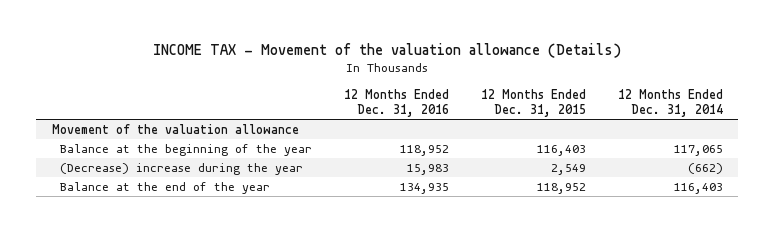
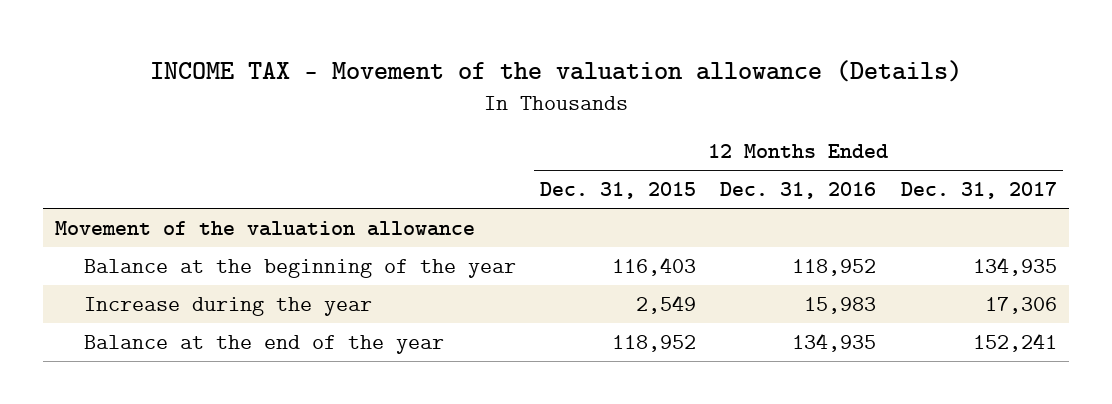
- | 12 Months Ended Dec. 31, 2016 | 12 Months Ended Dec. 31, 2015 | 12 Months Ended Dec. 31, 2014
+ | 12 Months Ended Dec. 31, 2015 | 12 Months Ended Dec. 31, 2016 | 12 Months Ended Dec. 31, 2017
- (Decrease) increase during the year | 15,983 | 2,549 | (662)
+ Increase during the year | 2,549 | 15,983 | 17,306

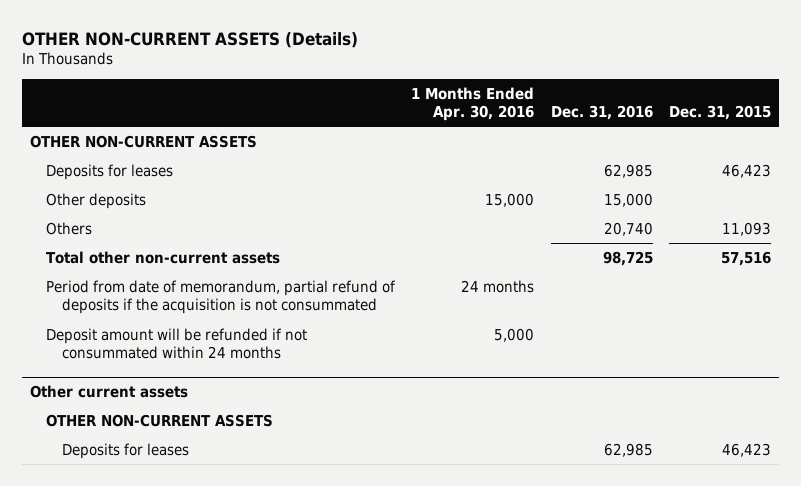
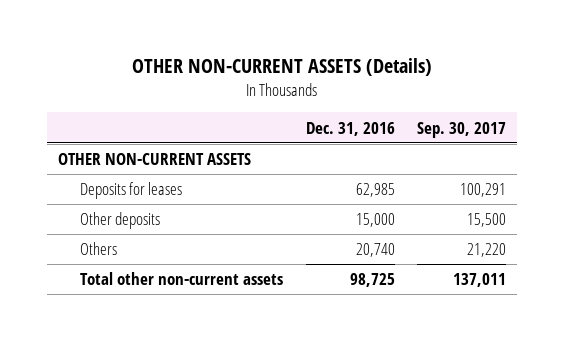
- | 1 Months Ended Apr. 30, 2016 | Dec. 31, 2016 | Dec. 31, 2015
+ | Dec. 31, 2016 | Sep. 30, 2017
- Period from date of memorandum, partial refund of deposits if the acquisition is not consummated | 24 months | |
- Deposit amount will be refunded if not consummated within 24 months | 5,000 | |
- Other current assets
- OTHER NON-CURRENT ASSETS
- Deposits for leases | | 62,985 | 46,423

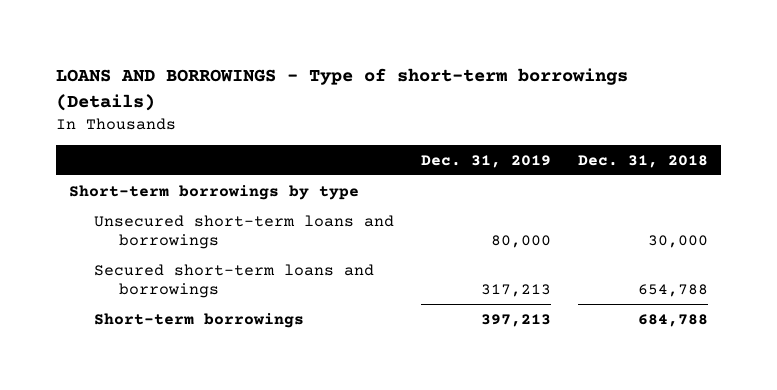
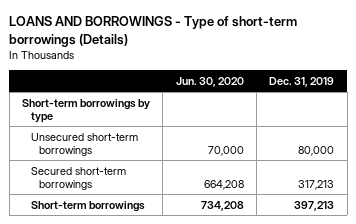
- | Dec. 31, 2019 | Dec. 31, 2018
+ | Jun. 30, 2020 | Dec. 31, 2019
- Unsecured short-term loans and borrowings | 80,000 | 30,000
- Secured short-term loans and borrowings | 317,213 | 654,788
+ Unsecured short-term borrowings | 70,000 | 80,000
+ Secured short-term borrowings | 664,208 | 317,213

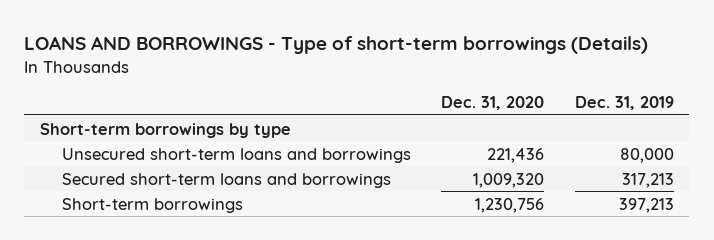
- | Jun. 30, 2020 | Dec. 31, 2019
+ | Dec. 31, 2020 | Dec. 31, 2019
- Unsecured short-term borrowings | 70,000 | 80,000
- Secured short-term borrowings | 664,208 | 317,213
+ Unsecured short-term loans and borrowings | 221,436 | 80,000
+ Secured short-term loans and borrowings | 1,009,320 | 317,213

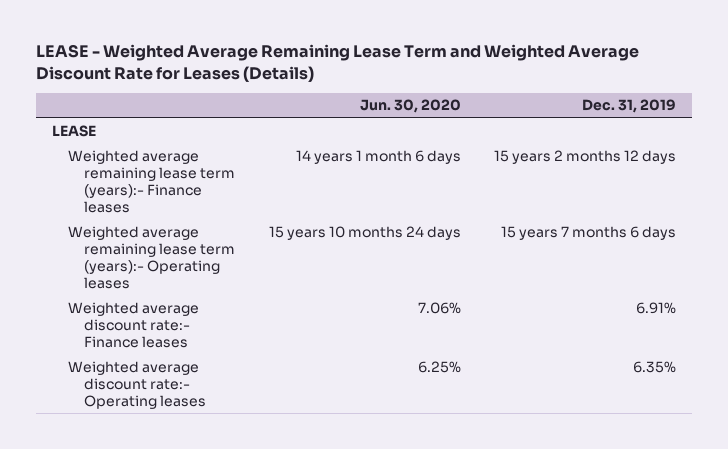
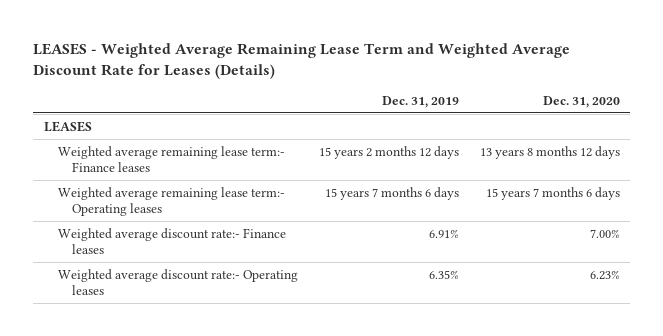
- LEASE - Weighted Average Remaining Lease Term and Weighted Average Discount Rate for Leases (Details)
+ LEASES - Weighted Average Remaining Lease Term and Weighted Average Discount Rate for Leases (Details)
- | Jun. 30, 2020 | Dec. 31, 2019
+ | Dec. 31, 2019 | Dec. 31, 2020
- LEASE
- Weighted average remaining lease term (years):- Finance leases | 14 years 1 month 6 days | 15 years 2 months 12 days
- Weighted average remaining lease term (years):- Operating leases | 15 years 10 months 24 days | 15 years 7 months 6 days
+ LEASES
+ Weighted average remaining lease term:- Finance leases | 15 years 2 months 12 days | 13 years 8 months 12 days
+ Weighted average remaining lease term:- Operating leases | 15 years 7 months 6 days | 15 years 7 months 6 days

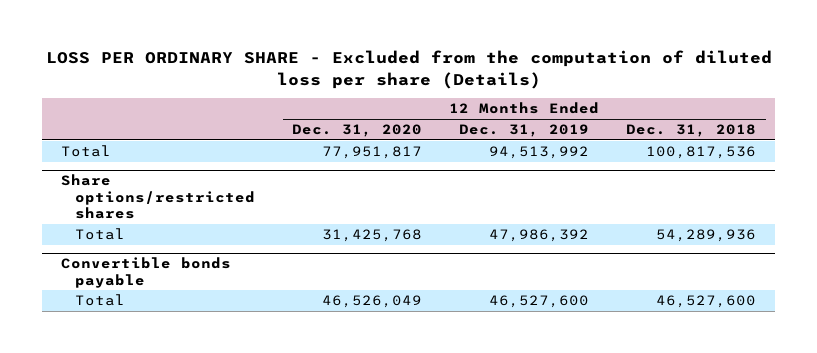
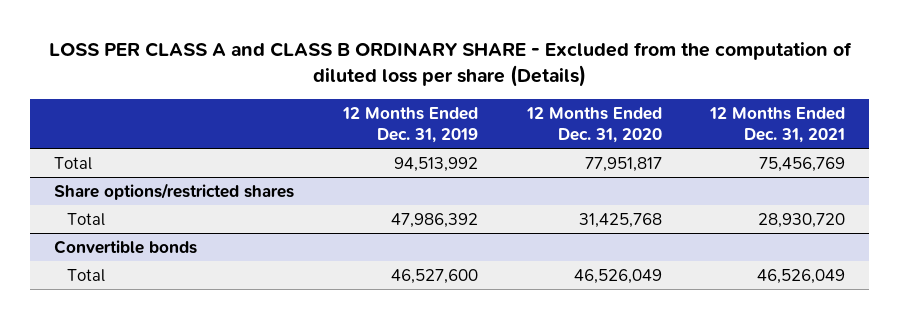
- LOSS PER ORDINARY SHARE - Excluded from the computation of diluted loss per share (Details)
+ LOSS PER CLASS A and CLASS B ORDINARY SHARE - Excluded from the computation of diluted loss per share (Details)
- | 12 Months Ended Dec. 31, 2020 | 12 Months Ended Dec. 31, 2019 | 12 Months Ended Dec. 31, 2018
+ | 12 Months Ended Dec. 31, 2019 | 12 Months Ended Dec. 31, 2020 | 12 Months Ended Dec. 31, 2021
- Convertible bonds payable
+ Convertible bonds

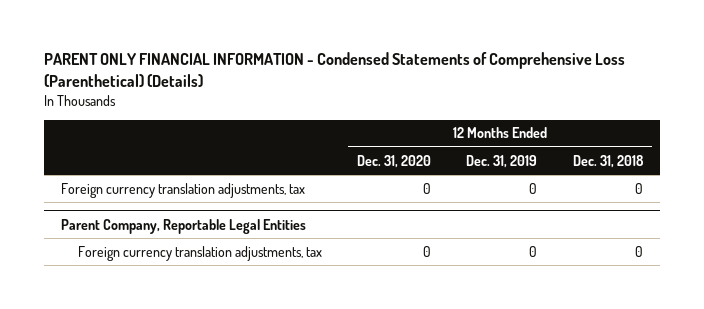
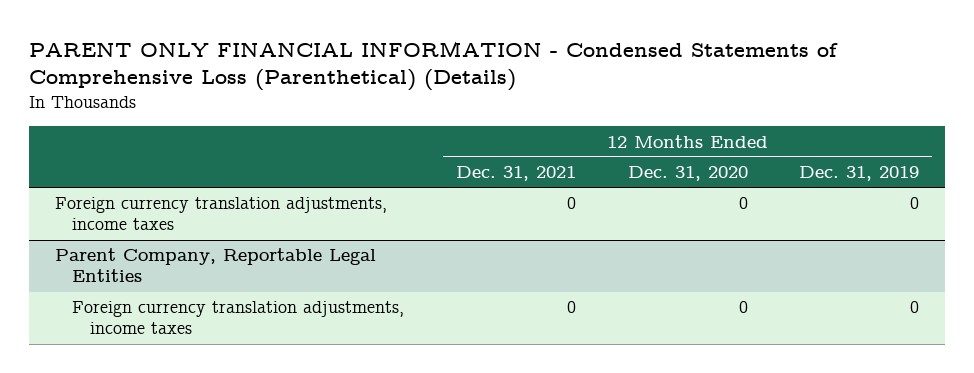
- | 12 Months Ended Dec. 31, 2020 | 12 Months Ended Dec. 31, 2019 | 12 Months Ended Dec. 31, 2018
+ | 12 Months Ended Dec. 31, 2021 | 12 Months Ended Dec. 31, 2020 | 12 Months Ended Dec. 31, 2019
- Foreign currency translation adjustments, tax | 0 | 0 | 0
+ Foreign currency translation adjustments, income taxes | 0 | 0 | 0
@ Parent Company, Reportable Legal Entities
- Foreign currency translation adjustments, tax | 0 | 0 | 0
+ Foreign currency translation adjustments, income taxes | 0 | 0 | 0

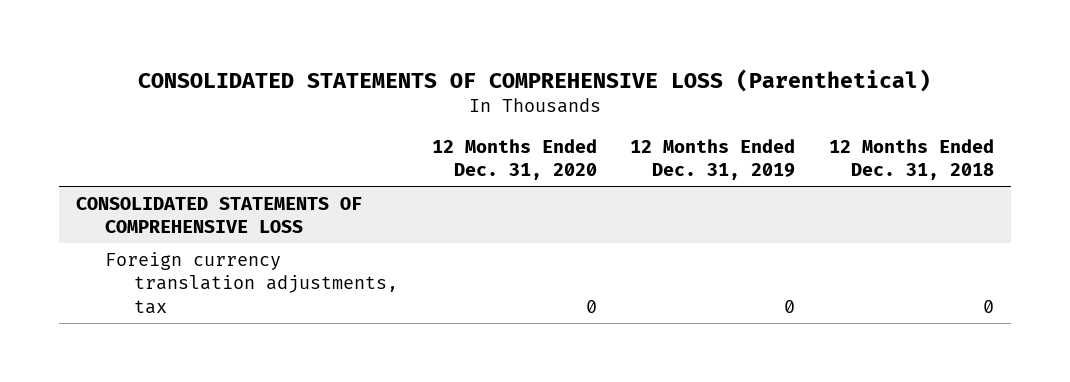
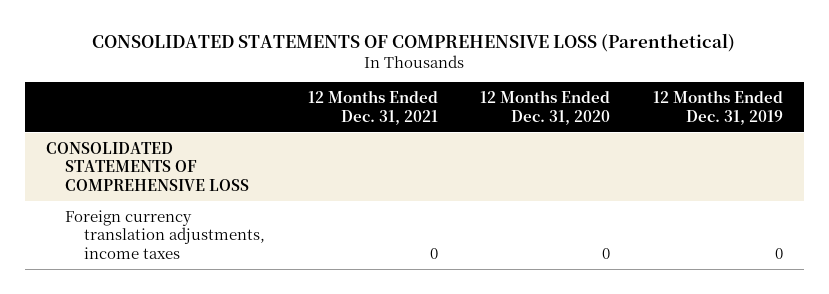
- | 12 Months Ended Dec. 31, 2020 | 12 Months Ended Dec. 31, 2019 | 12 Months Ended Dec. 31, 2018
+ | 12 Months Ended Dec. 31, 2021 | 12 Months Ended Dec. 31, 2020 | 12 Months Ended Dec. 31, 2019
- Foreign currency translation adjustments, tax | 0 | 0 | 0
+ Foreign currency translation adjustments, income taxes | 0 | 0 | 0

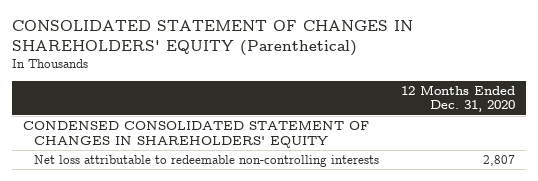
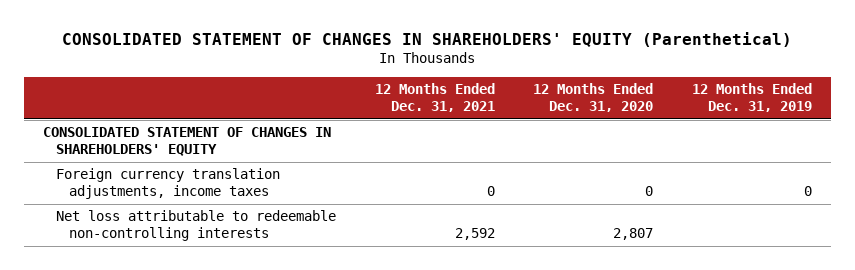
- | 12 Months Ended Dec. 31, 2020
+ | 12 Months Ended Dec. 31, 2021 | 12 Months Ended Dec. 31, 2020 | 12 Months Ended Dec. 31, 2019
- CONDENSED CONSOLIDATED STATEMENT OF CHANGES IN SHAREHOLDERS' EQUITY
+ CONSOLIDATED STATEMENT OF CHANGES IN SHAREHOLDERS' EQUITY
+ Foreign currency translation adjustments, income taxes | 0 | 0 | 0

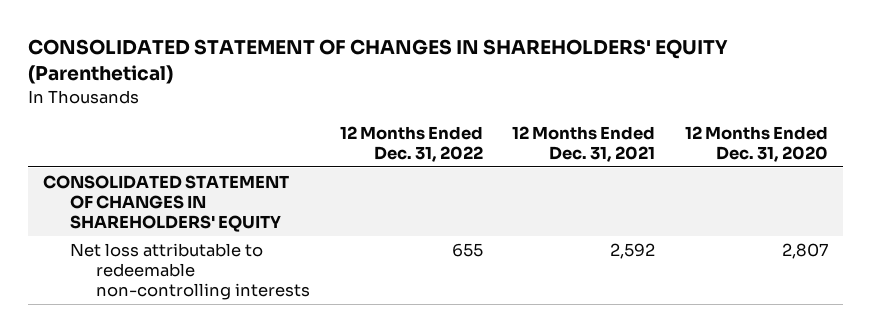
- | 12 Months Ended Dec. 31, 2021 | 12 Months Ended Dec. 31, 2020 | 12 Months Ended Dec. 31, 2019
+ | 12 Months Ended Dec. 31, 2022 | 12 Months Ended Dec. 31, 2021 | 12 Months Ended Dec. 31, 2020
- Foreign currency translation adjustments, income taxes | 0 | 0 | 0

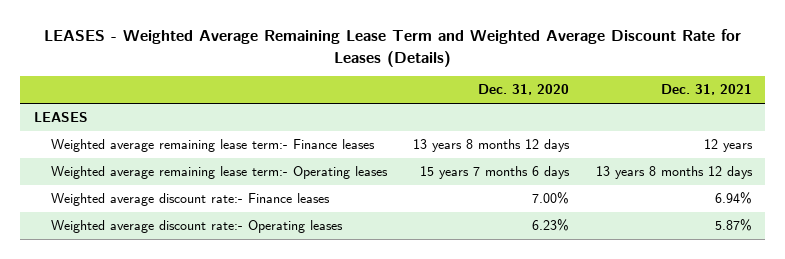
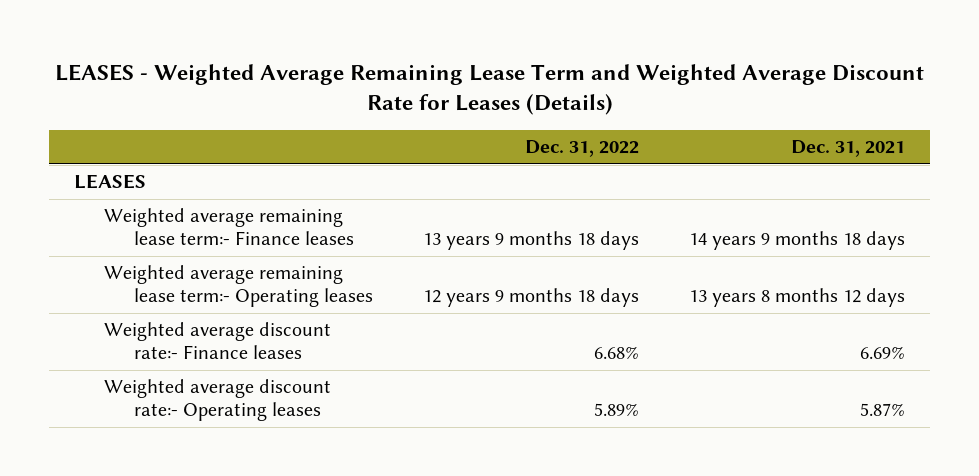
- | Dec. 31, 2020 | Dec. 31, 2021
+ | Dec. 31, 2022 | Dec. 31, 2021
- Weighted average remaining lease term:- Finance leases | 13 years 8 months 12 days | 12 years
+ Weighted average remaining lease term:- Finance leases | 13 years 9 months 18 days | 14 years 9 months 18 days
- Weighted average discount rate:- Finance leases | 7.00% | 6.94%
+ Weighted average discount rate:- Finance leases | 6.68% | 6.69%

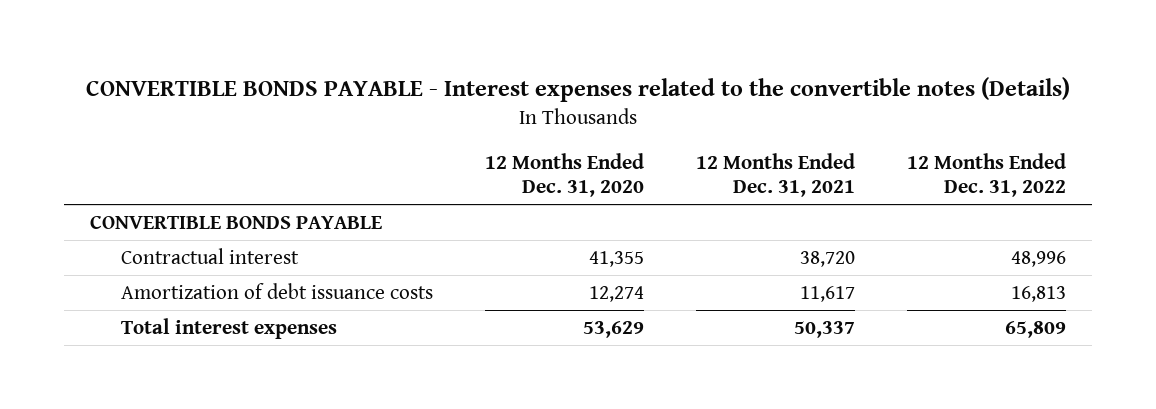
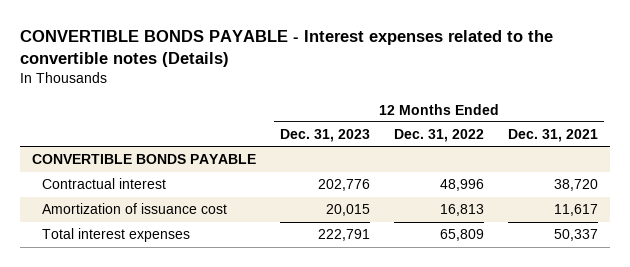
- | 12 Months Ended Dec. 31, 2020 | 12 Months Ended Dec. 31, 2021 | 12 Months Ended Dec. 31, 2022
+ | 12 Months Ended Dec. 31, 2023 | 12 Months Ended Dec. 31, 2022 | 12 Months Ended Dec. 31, 2021
- Amortization of debt issuance costs | 12,274 | 11,617 | 16,813
+ Amortization of issuance cost | 20,015 | 16,813 | 11,617

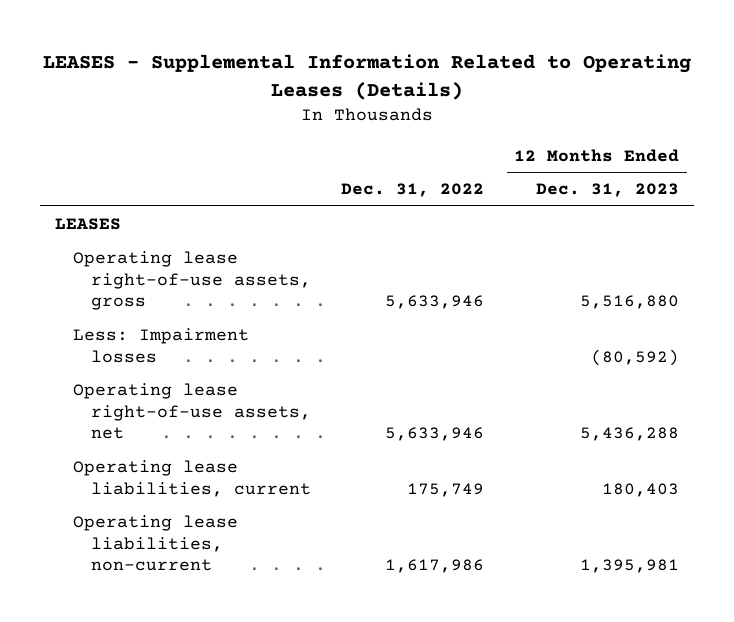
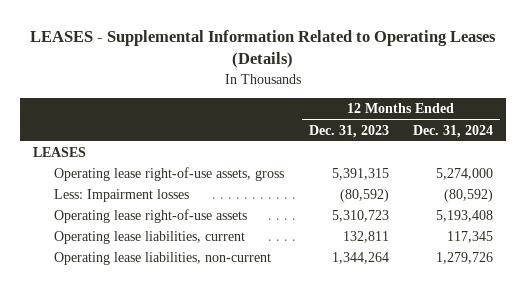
- | Dec. 31, 2022 | 12 Months Ended Dec. 31, 2023
+ | 12 Months Ended Dec. 31, 2023 | 12 Months Ended Dec. 31, 2024
- Operating lease right-of-use assets, gross | 5,633,946 | 5,516,880
+ Operating lease right-of-use assets, gross | 5,391,315 | 5,274,000
- Operating lease right-of-use assets, net | 5,633,946 | 5,436,288
- Operating lease liabilities, current | 175,749 | 180,403
- Operating lease liabilities, non-current | 1,617,986 | 1,395,981
+ Operating lease right-of-use assets | 5,310,723 | 5,193,408
+ Operating lease liabilities, current | 132,811 | 117,345
+ Operating lease liabilities, non-current | 1,344,264 | 1,279,726

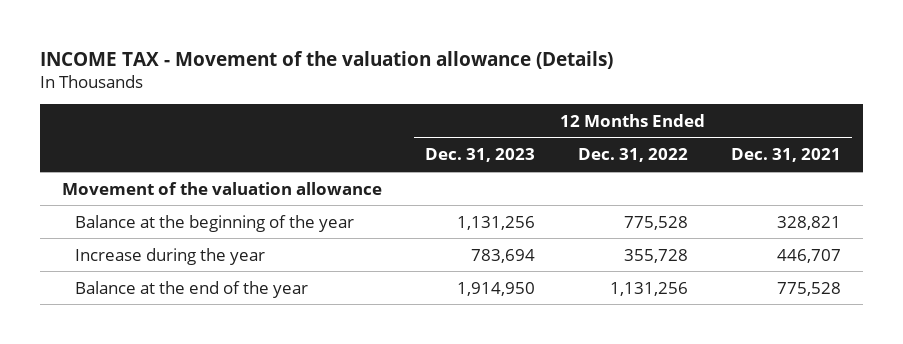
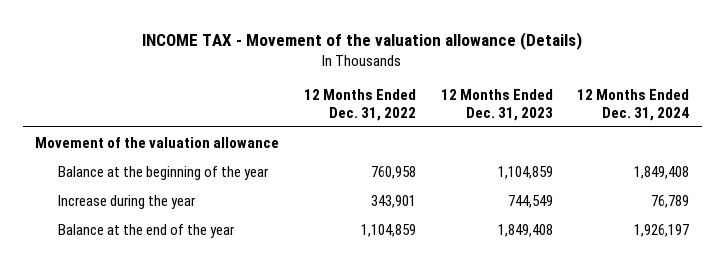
- | 12 Months Ended Dec. 31, 2023 | 12 Months Ended Dec. 31, 2022 | 12 Months Ended Dec. 31, 2021
+ | 12 Months Ended Dec. 31, 2022 | 12 Months Ended Dec. 31, 2023 | 12 Months Ended Dec. 31, 2024
- Balance at the beginning of the year | 1,131,256 | 775,528 | 328,821
- Increase during the year | 783,694 | 355,728 | 446,707
- Balance at the end of the year | 1,914,950 | 1,131,256 | 775,528
+ Balance at the beginning of the year | 760,958 | 1,104,859 | 1,849,408
+ Increase during the year | 343,901 | 744,549 | 76,789
+ Balance at the end of the year | 1,104,859 | 1,849,408 | 1,926,197

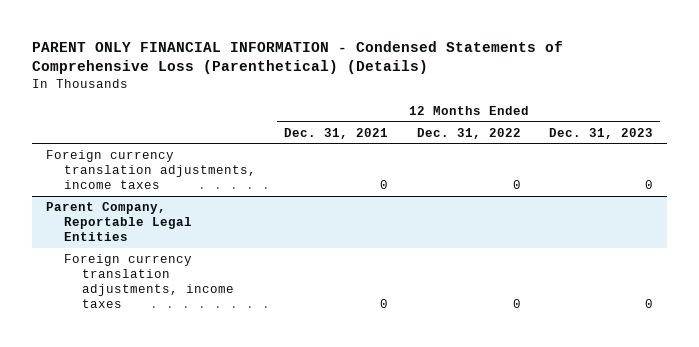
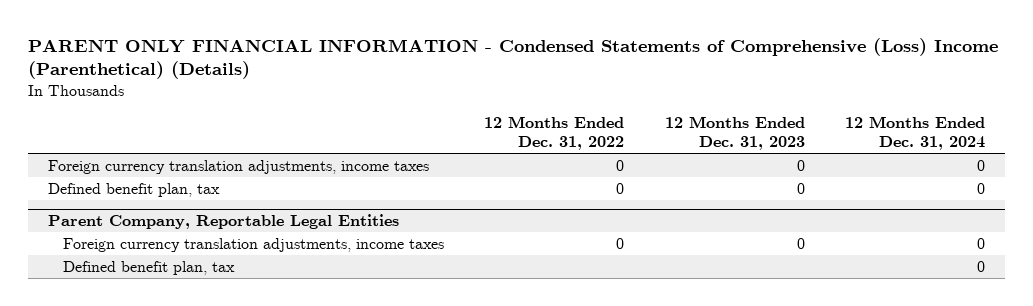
- PARENT ONLY FINANCIAL INFORMATION - Condensed Statements of Comprehensive Loss (Parenthetical) (Details)
+ PARENT ONLY FINANCIAL INFORMATION - Condensed Statements of Comprehensive (Loss) Income (Parenthetical) (Details)
- | 12 Months Ended Dec. 31, 2021 | 12 Months Ended Dec. 31, 2022 | 12 Months Ended Dec. 31, 2023
+ | 12 Months Ended Dec. 31, 2022 | 12 Months Ended Dec. 31, 2023 | 12 Months Ended Dec. 31, 2024
+ Defined benefit plan, tax | 0 | 0 | 0
@ Parent Company, Reportable Legal Entities
+ Defined benefit plan, tax | | | 0

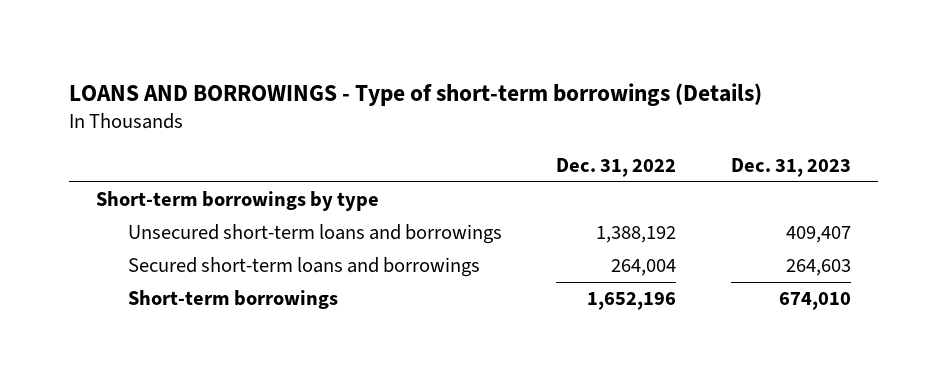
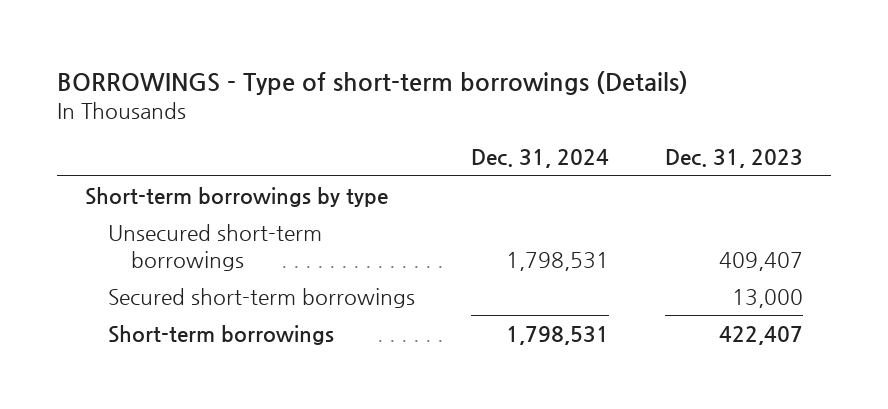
- LOANS AND BORROWINGS - Type of short-term borrowings (Details)
+ BORROWINGS - Type of short-term borrowings (Details)
- | Dec. 31, 2022 | Dec. 31, 2023
+ | Dec. 31, 2024 | Dec. 31, 2023
- Unsecured short-term loans and borrowings | 1,388,192 | 409,407
- Secured short-term loans and borrowings | 264,004 | 264,603
- Short-term borrowings | 1,652,196 | 674,010
+ Unsecured short-term borrowings | 1,798,531 | 409,407
+ Secured short-term borrowings | | 13,000
+ Short-term borrowings | 1,798,531 | 422,407

